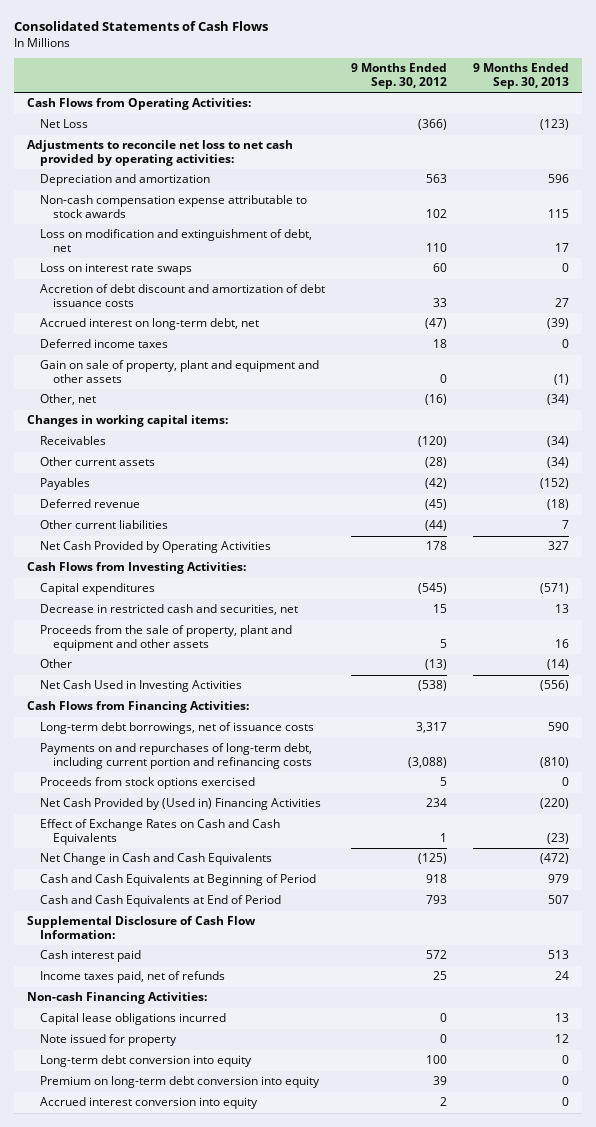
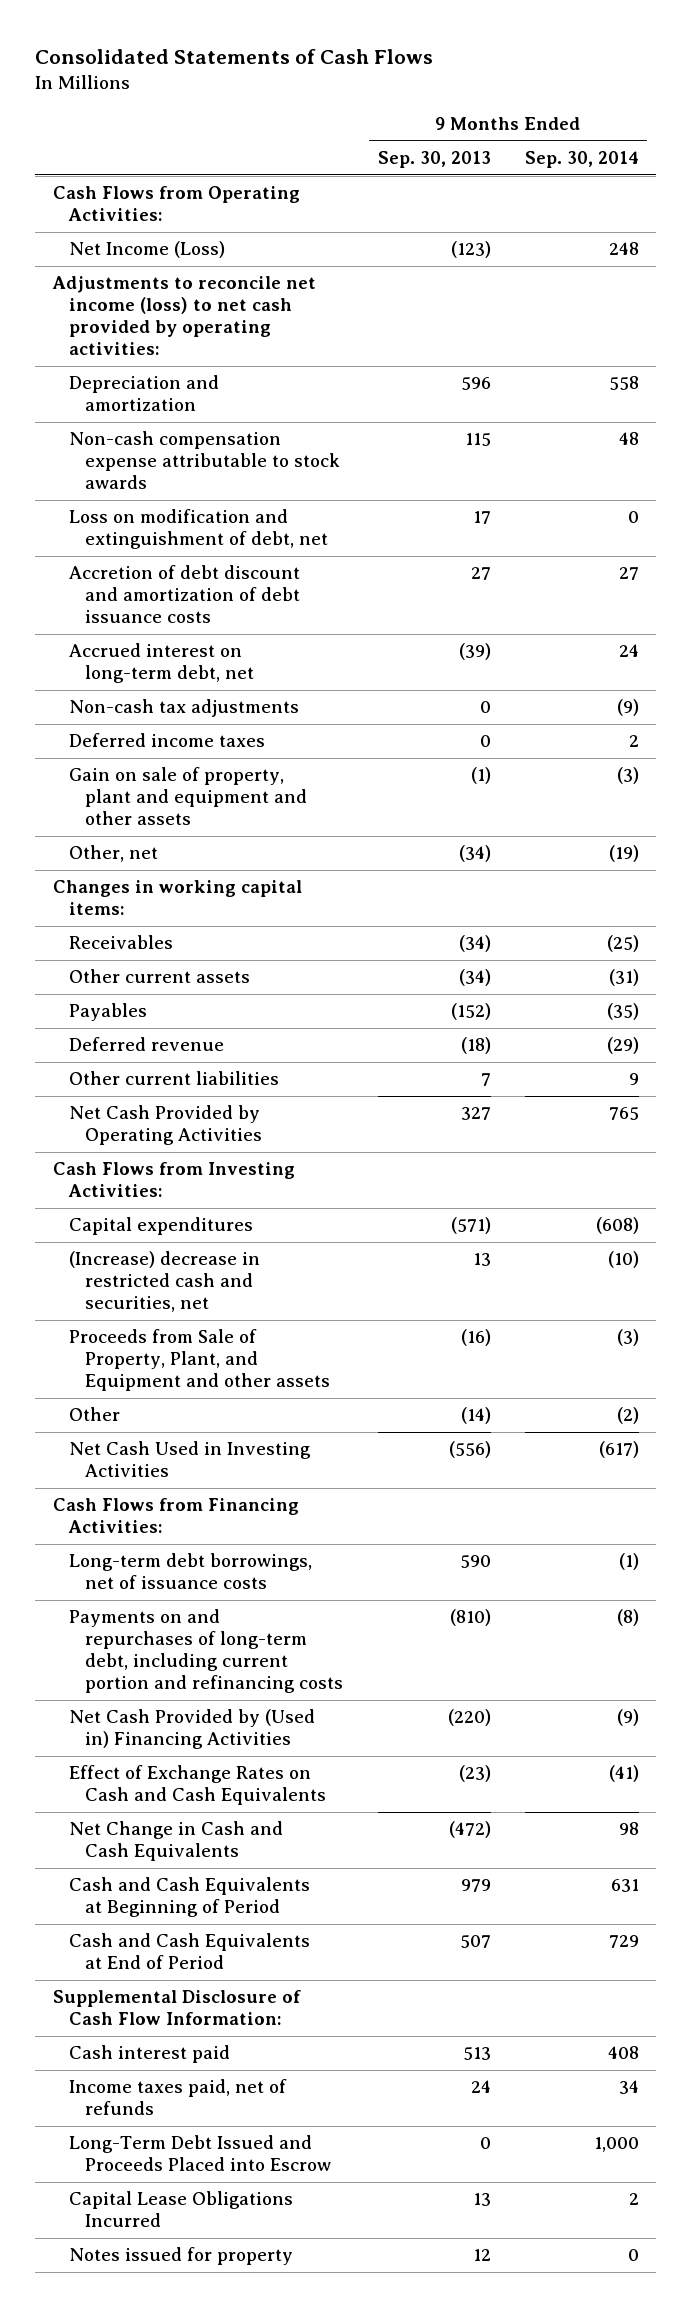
- | 9 Months Ended Sep. 30, 2012 | 9 Months Ended Sep. 30, 2013
+ | 9 Months Ended Sep. 30, 2013 | 9 Months Ended Sep. 30, 2014
- Net Loss | (366) | (123)
- Adjustments to reconcile net loss to net cash provided by operating activities:
+ Net Income (Loss) | (123) | 248
+ Adjustments to reconcile net income (loss) to net cash provided by operating activities:
- Loss on interest rate swaps | 60 | 0
+ Non-cash tax adjustments | 0 | (9)
- Decrease in restricted cash and securities, net | 15 | 13
- Proceeds from the sale of property, plant and equipment and other assets | 5 | 16
+ (Increase) decrease in restricted cash and securities, net | 13 | (10)
+ Proceeds from Sale of Property, Plant, and Equipment and other assets | (16) | (3)
- Proceeds from stock options exercised | 5 | 0
- Non-cash Financing Activities:
- Capital lease obligations incurred | 0 | 13
- Note issued for property | 0 | 12
- Long-term debt conversion into equity | 100 | 0
- Premium on long-term debt conversion into equity | 39 | 0
- Accrued interest conversion into equity | 2 | 0
+ Long-Term Debt Issued and Proceeds Placed into Escrow | 0 | 1,000
+ Capital Lease Obligations Incurred | 13 | 2
+ Notes issued for property | 12 | 0

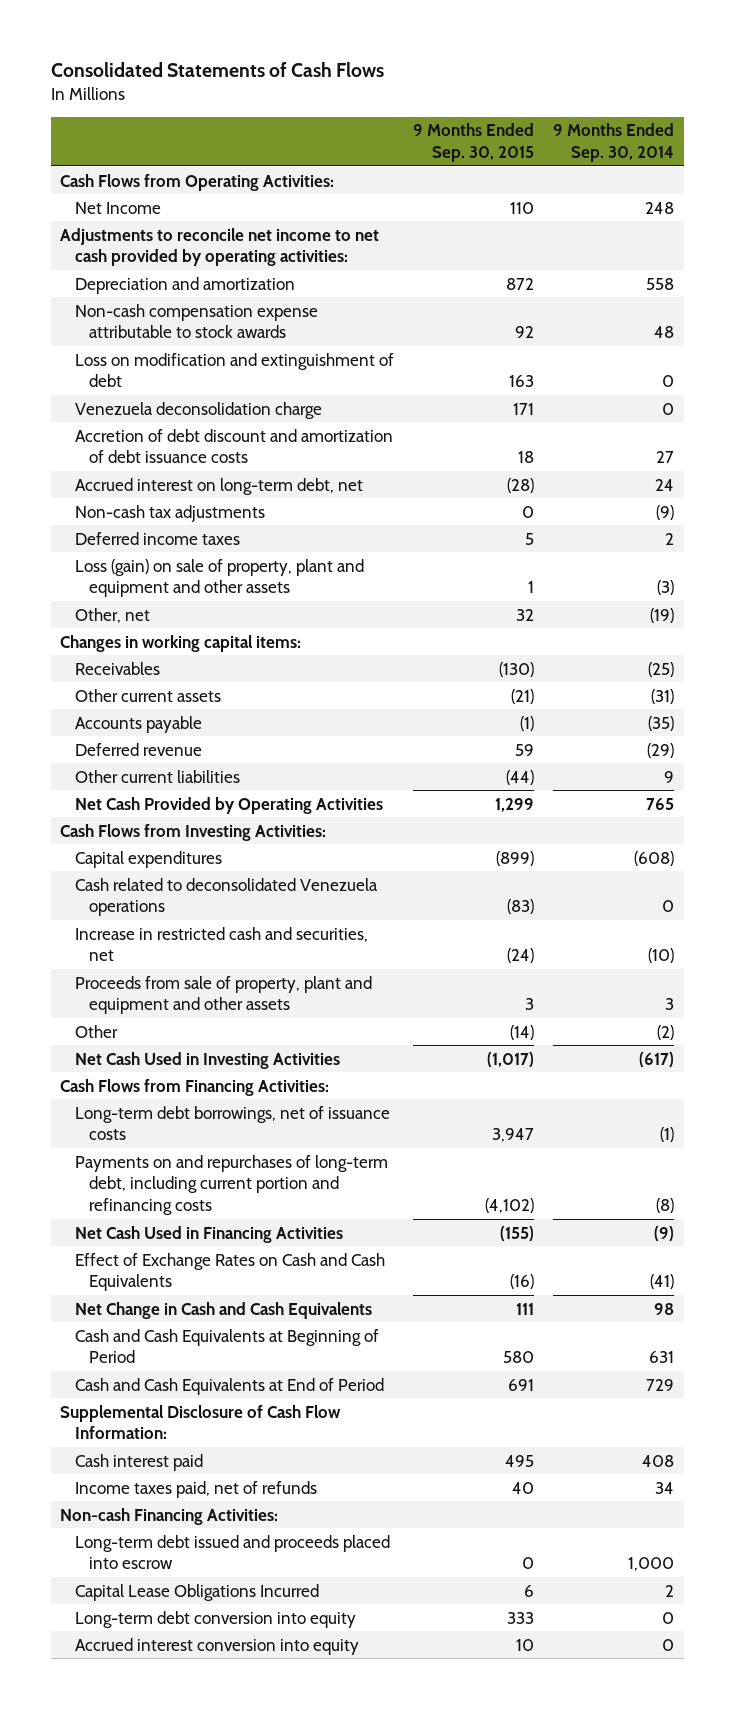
- | 9 Months Ended Sep. 30, 2013 | 9 Months Ended Sep. 30, 2014
+ | 9 Months Ended Sep. 30, 2015 | 9 Months Ended Sep. 30, 2014
- Net Income (Loss) | (123) | 248
- Adjustments to reconcile net income (loss) to net cash provided by operating activities:
+ Net Income | 110 | 248
+ Adjustments to reconcile net income to net cash provided by operating activities:
- Loss on modification and extinguishment of debt, net | 17 | 0
+ Loss on modification and extinguishment of debt | 163 | 0
+ Venezuela deconsolidation charge | 171 | 0
- Gain on sale of property, plant and equipment and other assets | (1) | (3)
+ Loss (gain) on sale of property, plant and equipment and other assets | 1 | (3)
- Payables | (152) | (35)
+ Accounts payable | (1) | (35)
- (Increase) decrease in restricted cash and securities, net | 13 | (10)
- Proceeds from Sale of Property, Plant, and Equipment and other assets | (16) | (3)
+ Cash related to deconsolidated Venezuela operations | (83) | 0
+ Increase in restricted cash and securities, net | (24) | (10)
+ Proceeds from sale of property, plant and equipment and other assets | 3 | 3
- Net Cash Provided by (Used in) Financing Activities | (220) | (9)
+ Net Cash Used in Financing Activities | (155) | (9)
- Long-Term Debt Issued and Proceeds Placed into Escrow | 0 | 1,000
+ Non-cash Financing Activities:
+ Long-term debt issued and proceeds placed into escrow | 0 | 1,000
- Notes issued for property | 12 | 0
+ Long-term debt conversion into equity | 333 | 0
+ Accrued interest conversion into equity | 10 | 0

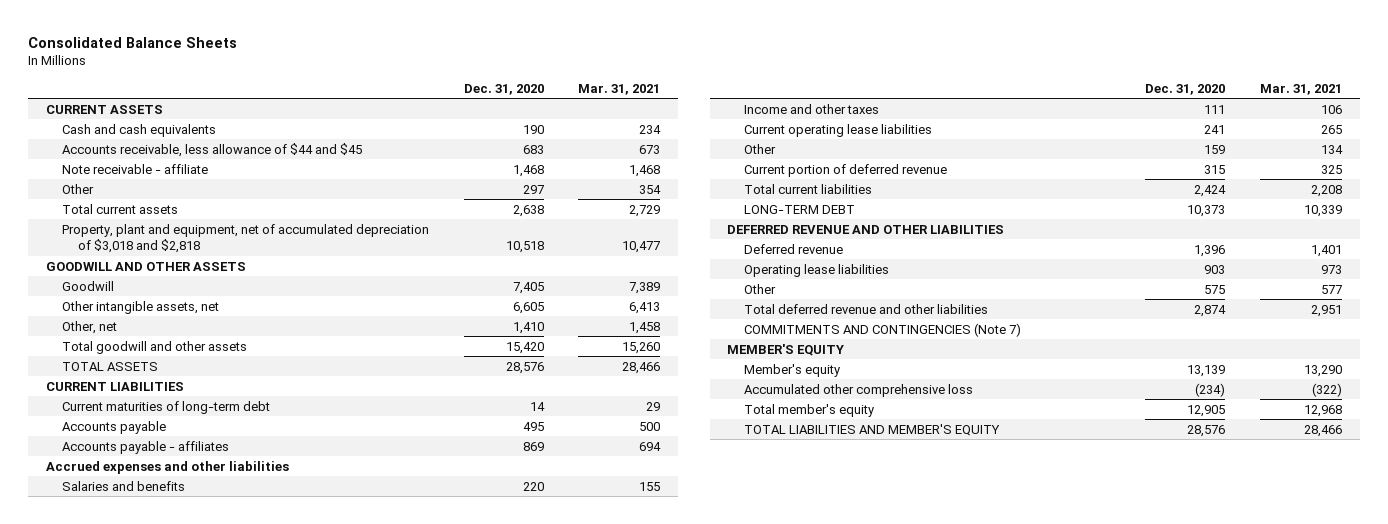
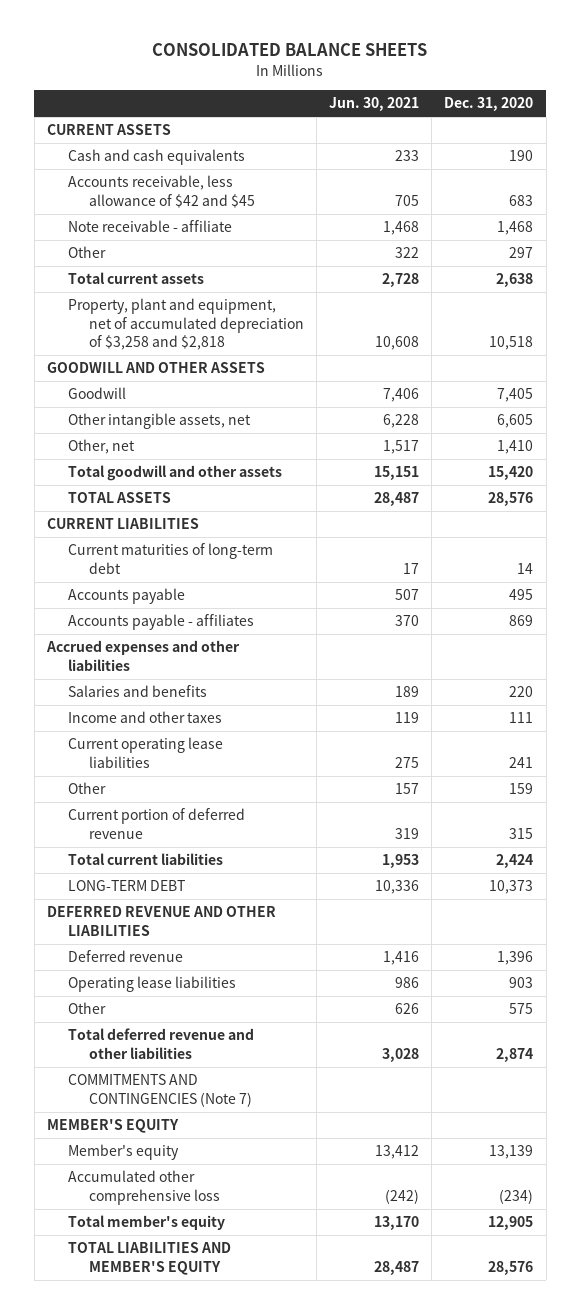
- Consolidated Balance Sheets
+ CONSOLIDATED BALANCE SHEETS
- | Dec. 31, 2020 | Mar. 31, 2021
+ | Jun. 30, 2021 | Dec. 31, 2020
- Accounts receivable, less allowance of $44 and $45 | 683 | 673
+ Accounts receivable, less allowance of $42 and $45 | 705 | 683
- Property, plant and equipment, net of accumulated depreciation of $3,018 and $2,818 | 10,518 | 10,477
+ Property, plant and equipment, net of accumulated depreciation of $3,258 and $2,818 | 10,608 | 10,518

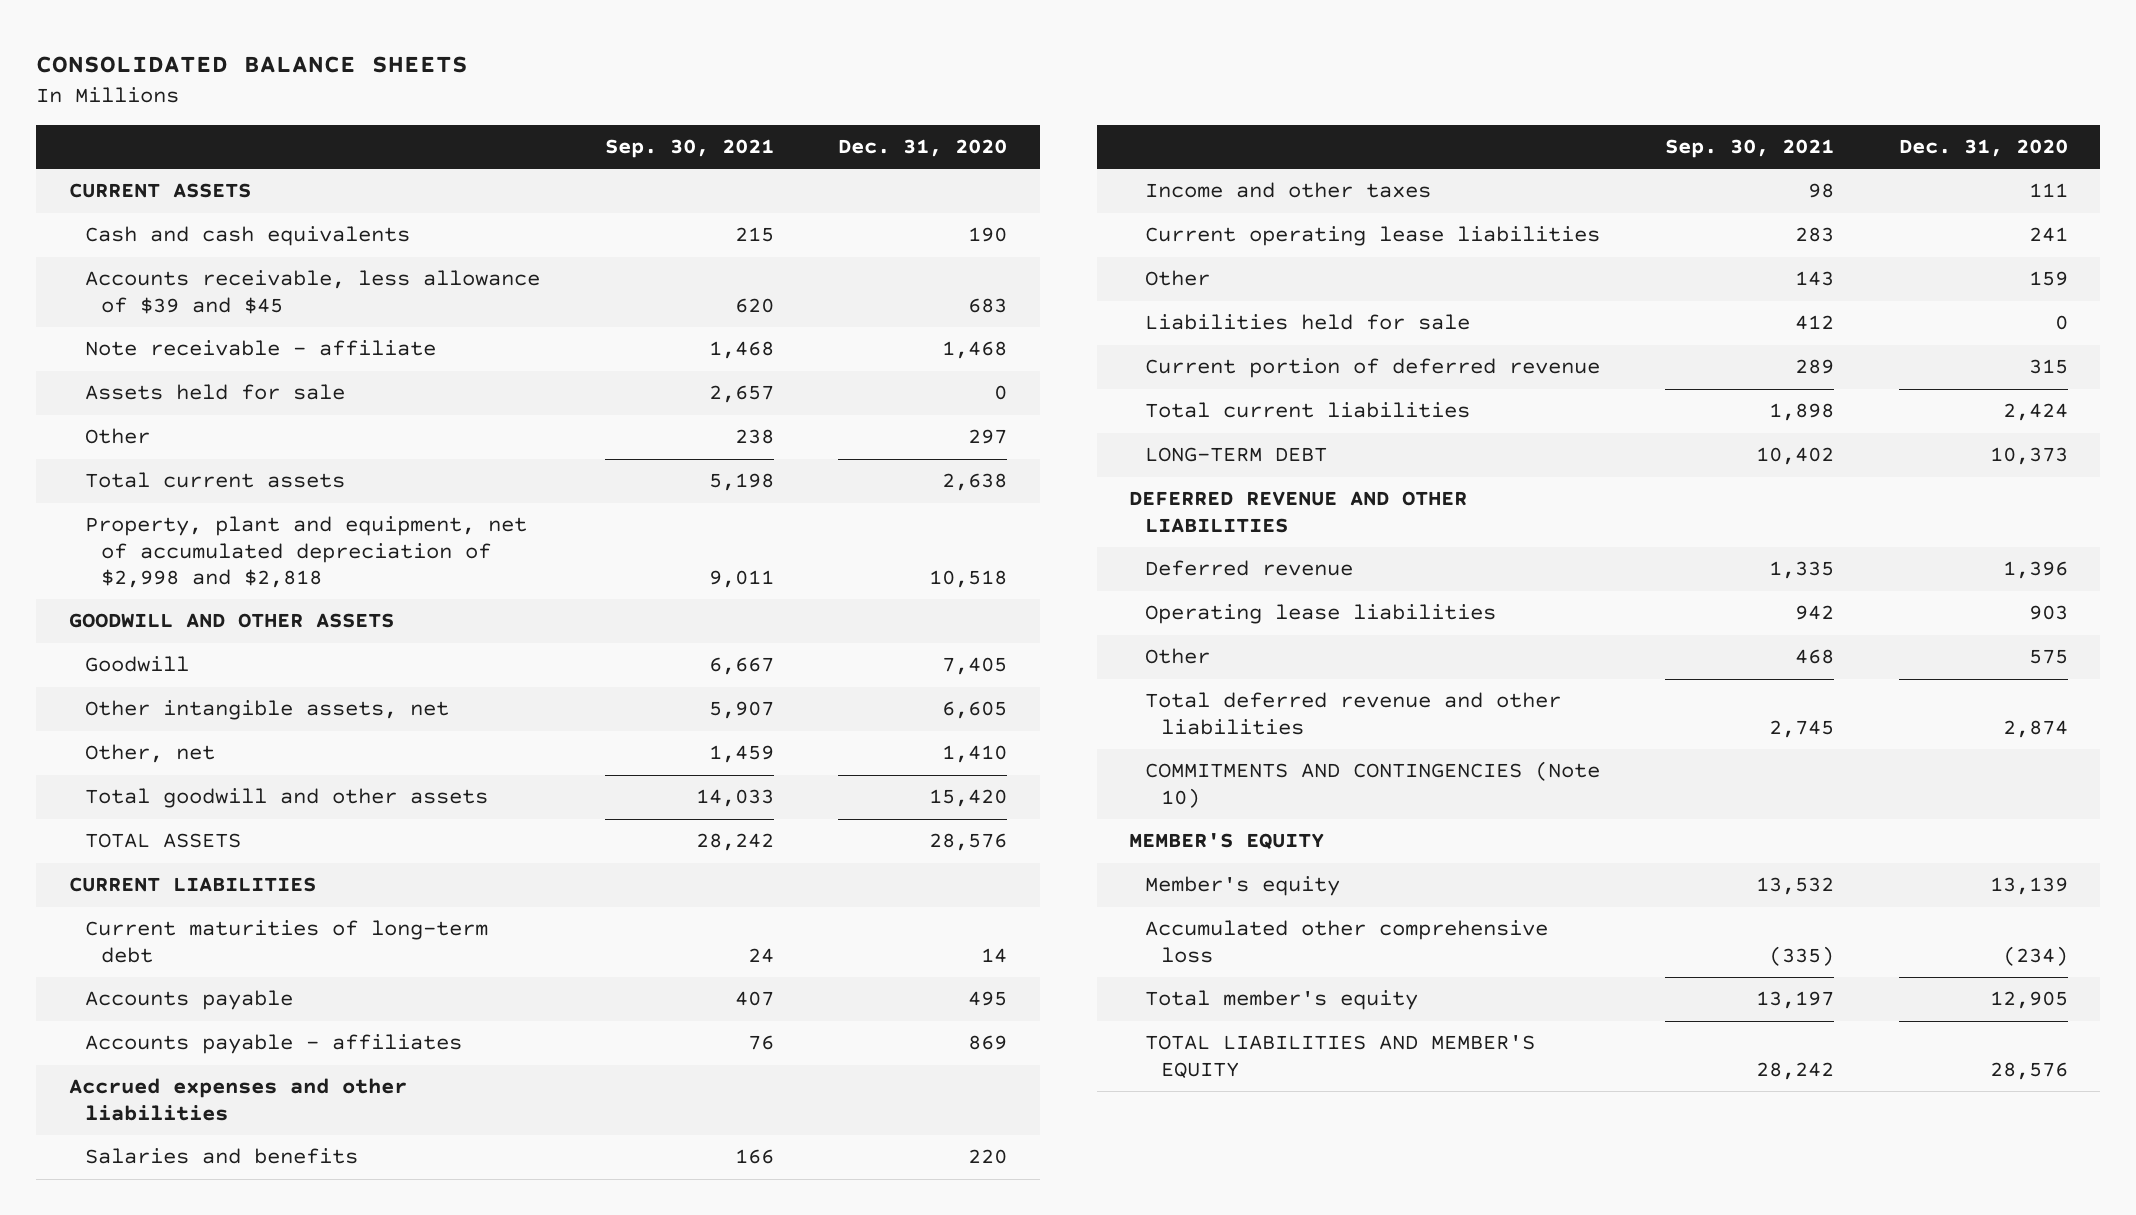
- | Jun. 30, 2021 | Dec. 31, 2020
+ | Sep. 30, 2021 | Dec. 31, 2020
- Accounts receivable, less allowance of $42 and $45 | 705 | 683
+ Accounts receivable, less allowance of $39 and $45 | 620 | 683
+ Assets held for sale | 2,657 | 0
- Property, plant and equipment, net of accumulated depreciation of $3,258 and $2,818 | 10,608 | 10,518
+ Property, plant and equipment, net of accumulated depreciation of $2,998 and $2,818 | 9,011 | 10,518
+ Liabilities held for sale | 412 | 0
- COMMITMENTS AND CONTINGENCIES (Note 7)
+ COMMITMENTS AND CONTINGENCIES (Note 10)

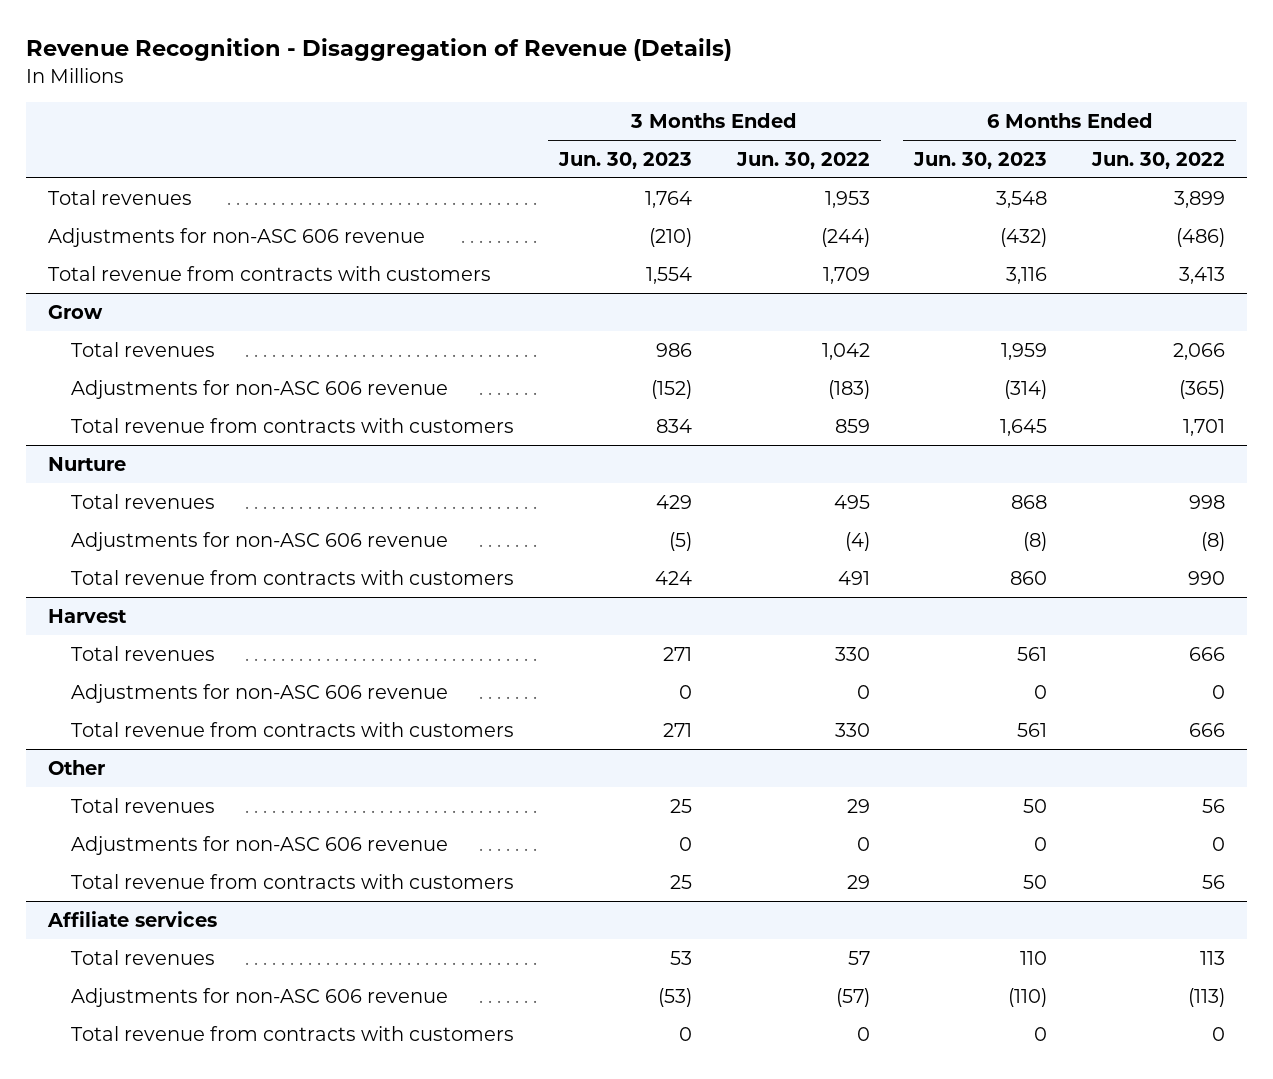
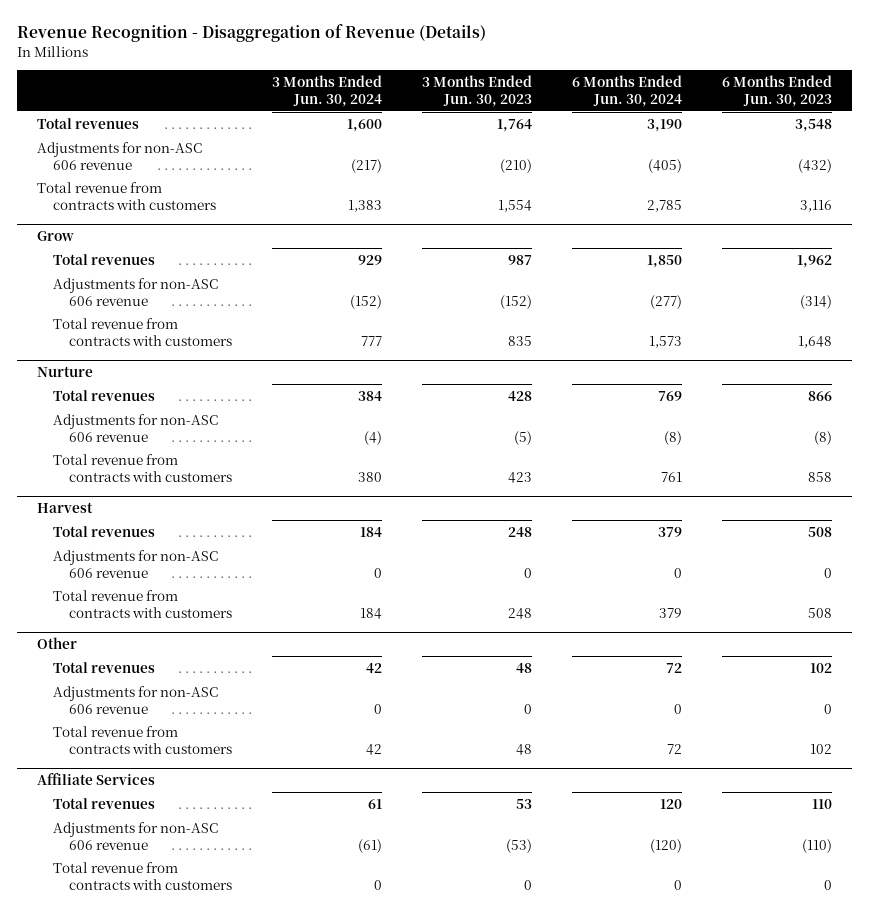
- | 3 Months Ended Jun. 30, 2023 | 3 Months Ended Jun. 30, 2022 | 6 Months Ended Jun. 30, 2023 | 6 Months Ended Jun. 30, 2022
+ | 3 Months Ended Jun. 30, 2024 | 3 Months Ended Jun. 30, 2023 | 6 Months Ended Jun. 30, 2024 | 6 Months Ended Jun. 30, 2023
@ Grow
- Total revenues | 986 | 1,042 | 1,959 | 2,066
+ Total revenues | 929 | 987 | 1,850 | 1,962
- Total revenue from contracts with customers | 834 | 859 | 1,645 | 1,701
+ Total revenue from contracts with customers | 777 | 835 | 1,573 | 1,648
@ Nurture
- Total revenues | 429 | 495 | 868 | 998
+ Total revenues | 384 | 428 | 769 | 866
- Total revenue from contracts with customers | 424 | 491 | 860 | 990
+ Total revenue from contracts with customers | 380 | 423 | 761 | 858
@ Harvest
- Total revenues | 271 | 330 | 561 | 666
+ Total revenues | 184 | 248 | 379 | 508
- Total revenue from contracts with customers | 271 | 330 | 561 | 666
+ Total revenue from contracts with customers | 184 | 248 | 379 | 508
@ Other
- Total revenues | 25 | 29 | 50 | 56
+ Total revenues | 42 | 48 | 72 | 102
- Total revenue from contracts with customers | 25 | 29 | 50 | 56
- Affiliate services
@ Other
+ Total revenue from contracts with customers | 42 | 48 | 72 | 102
+ Affiliate Services

